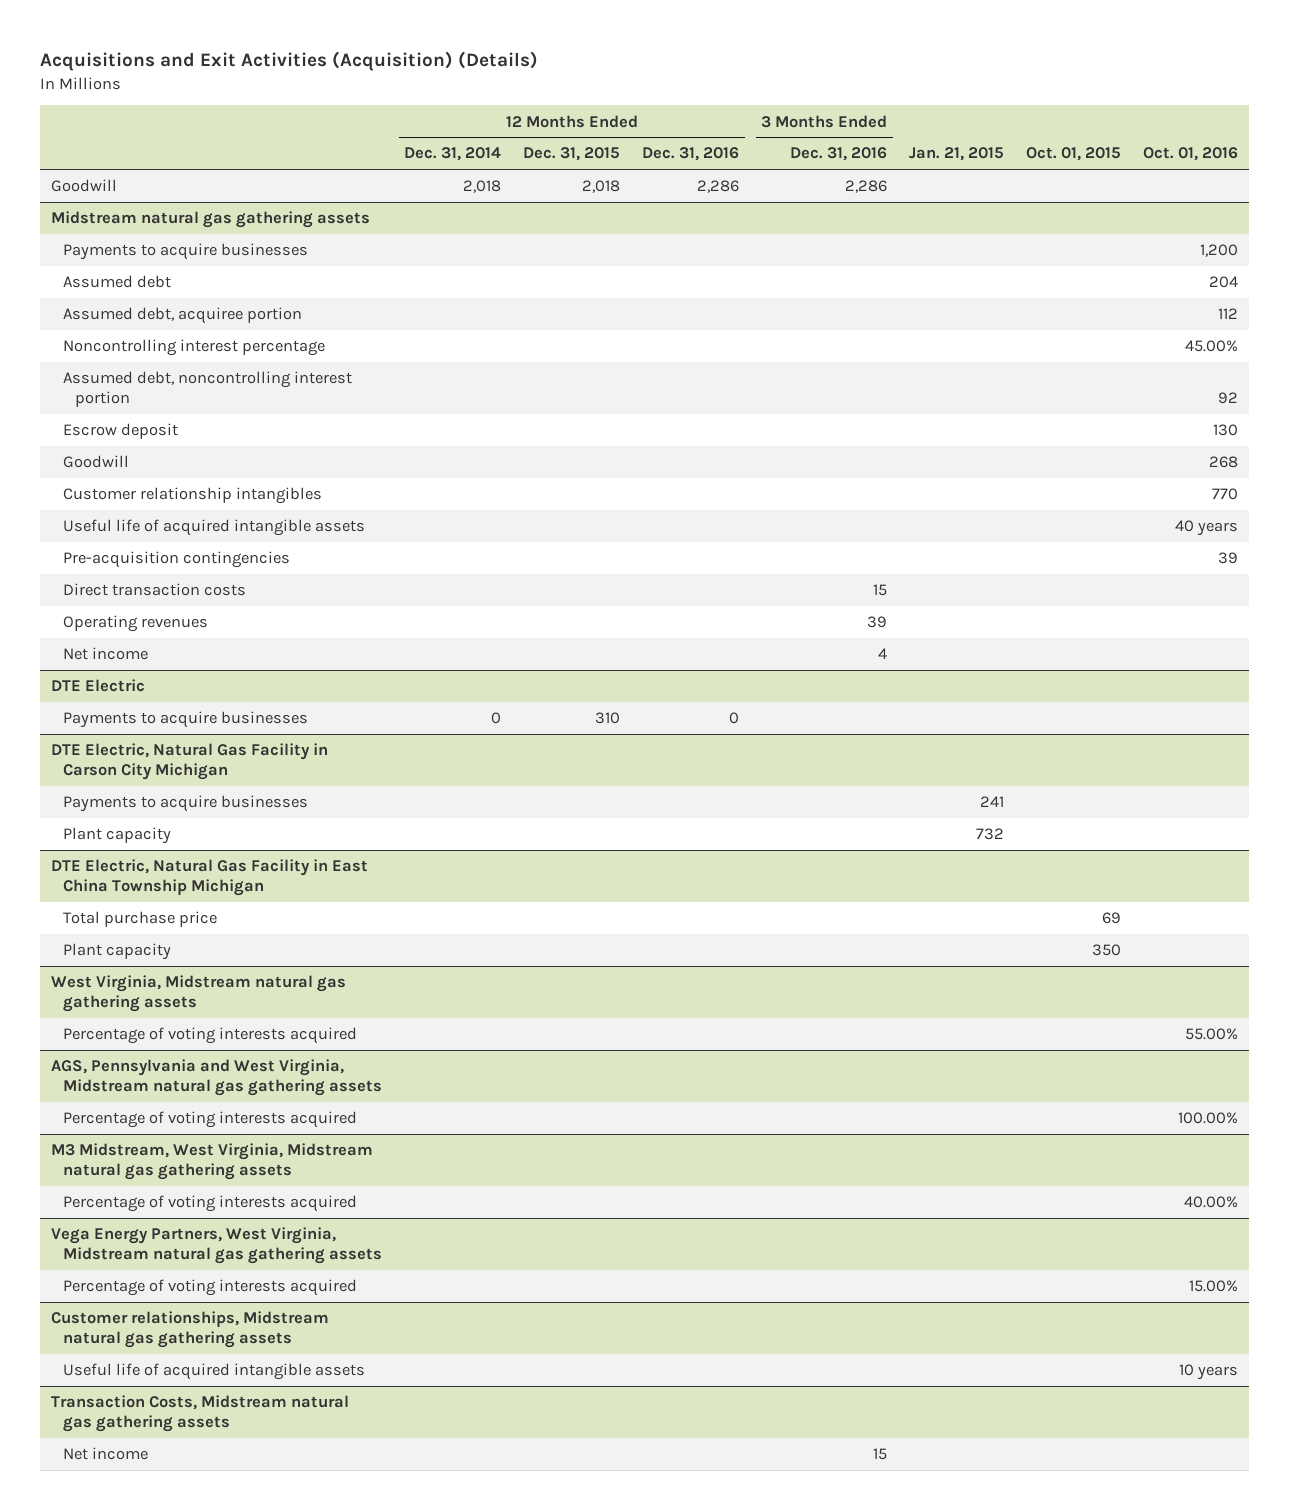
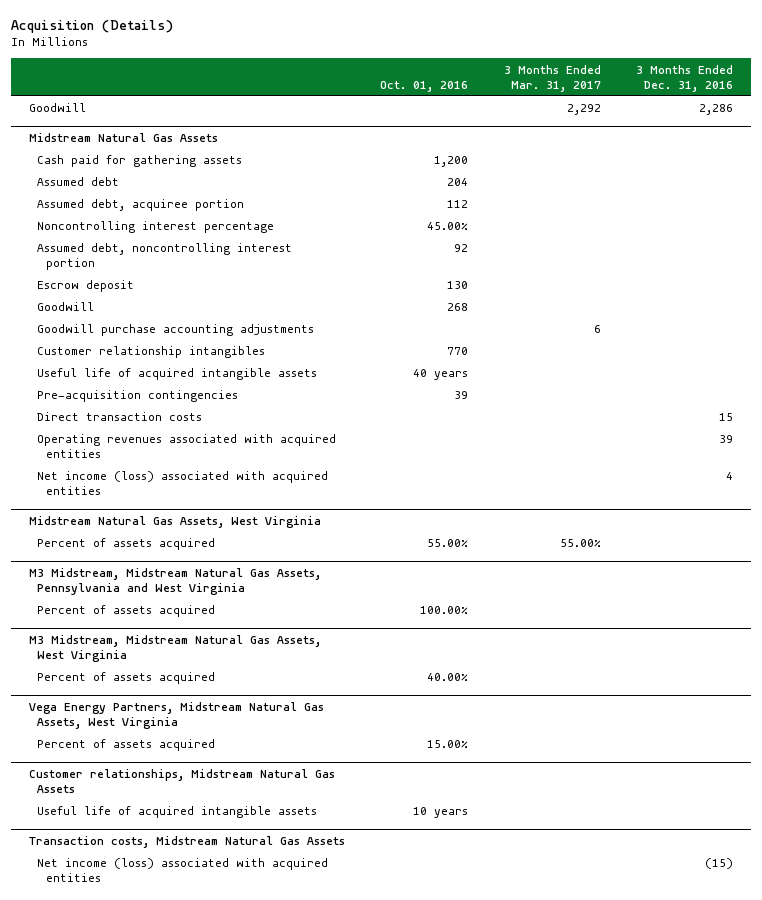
- Acquisitions and Exit Activities (Acquisition) (Details)
+ Acquisition (Details)
- | 12 Months Ended Dec. 31, 2014 | 12 Months Ended Dec. 31, 2015 | 12 Months Ended Dec. 31, 2016 | 3 Months Ended Dec. 31, 2016 | Jan. 21, 2015 | Oct. 01, 2015 | Oct. 01, 2016
+ | Oct. 01, 2016 | 3 Months Ended Mar. 31, 2017 | 3 Months Ended Dec. 31, 2016
- Midstream natural gas gathering assets
- Payments to acquire businesses | | | | | | | 1,200
+ Midstream Natural Gas Assets
+ Cash paid for gathering assets | 1,200 | |
+ Goodwill purchase accounting adjustments | | 6 |
- Operating revenues | | | | 39 | | |
- Net income | | | | 4 | | |
- DTE Electric
- Payments to acquire businesses | 0 | 310 | 0 | | | |
- DTE Electric, Natural Gas Facility in Carson City Michigan
- Payments to acquire businesses | | | | | 241 | |
- Plant capacity | | | | | 732 | |
- DTE Electric, Natural Gas Facility in East China Township Michigan
- Total purchase price | | | | | | 69 |
- Plant capacity | | | | | | 350 |
- West Virginia, Midstream natural gas gathering assets
- Percentage of voting interests acquired | | | | | | | 55.00%
- AGS, Pennsylvania and West Virginia, Midstream natural gas gathering assets
- Percentage of voting interests acquired | | | | | | | 100.00%
- M3 Midstream, West Virginia, Midstream natural gas gathering assets
- Percentage of voting interests acquired | | | | | | | 40.00%
- Vega Energy Partners, West Virginia, Midstream natural gas gathering assets
- Percentage of voting interests acquired | | | | | | | 15.00%
- Customer relationships, Midstream natural gas gathering assets
+ Operating revenues associated with acquired entities | | | 39
+ Net income (loss) associated with acquired entities | | | 4
+ Midstream Natural Gas Assets, West Virginia
+ Percent of assets acquired | 55.00% | 55.00% |
+ M3 Midstream, Midstream Natural Gas Assets, Pennsylvania and West Virginia
+ Percent of assets acquired | 100.00% | |
+ M3 Midstream, Midstream Natural Gas Assets, West Virginia
+ Percent of assets acquired | 40.00% | |
+ Vega Energy Partners, Midstream Natural Gas Assets, West Virginia
+ Percent of assets acquired | 15.00% | |
+ Customer relationships, Midstream Natural Gas Assets
- Transaction Costs, Midstream natural gas gathering assets
- Net income | | | | 15 | | |
+ Transaction costs, Midstream Natural Gas Assets
+ Net income (loss) associated with acquired entities | | | (15)

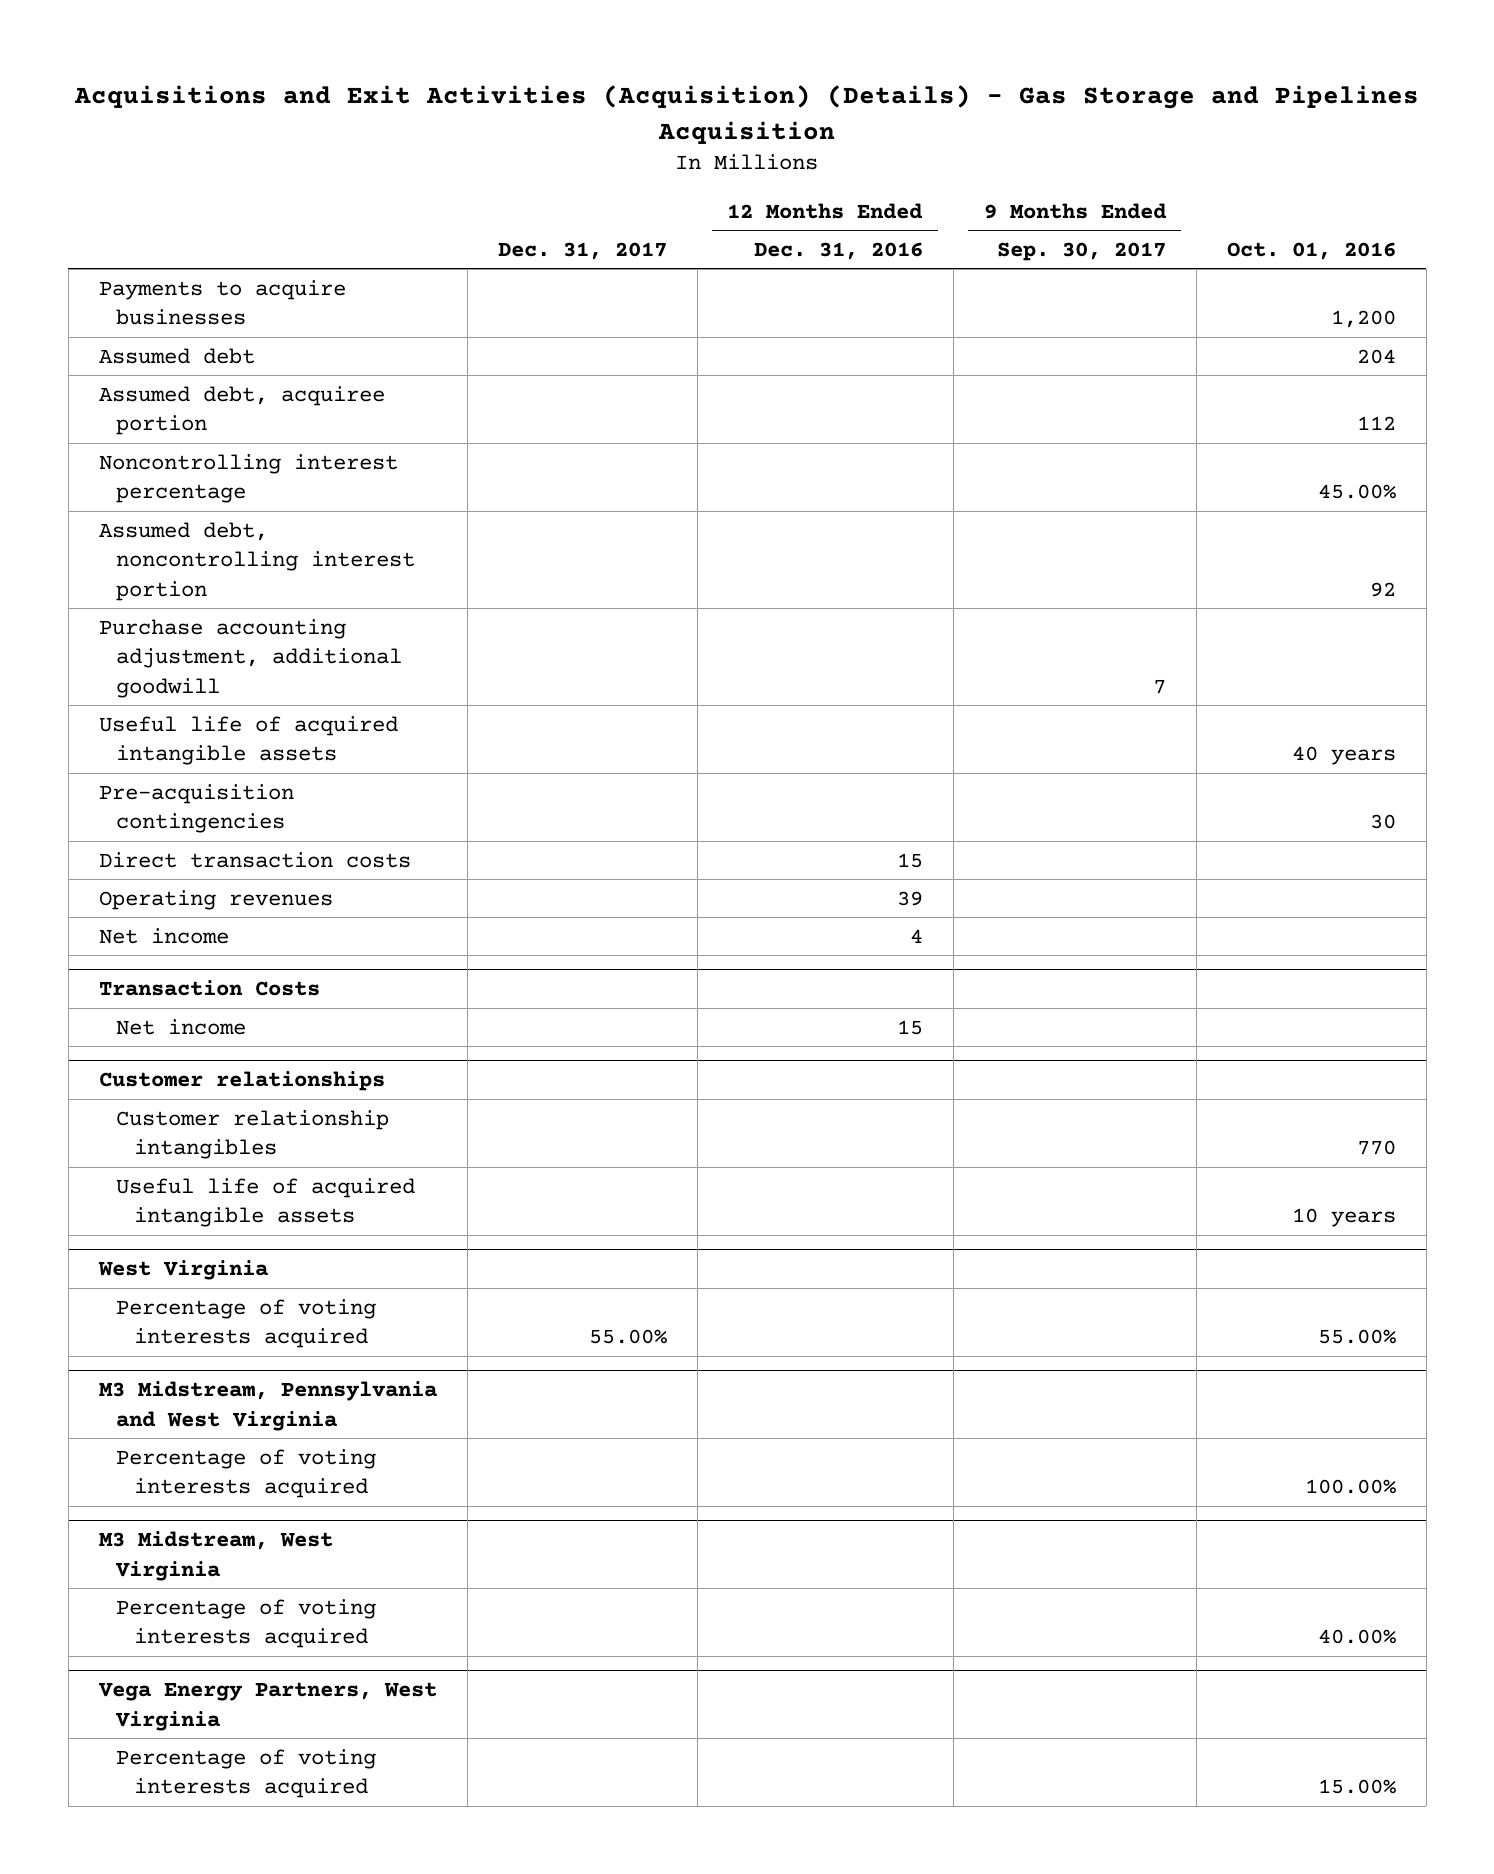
- Acquisition (Details)
+ Acquisitions and Exit Activities (Acquisition) (Details) - Gas Storage and Pipelines Acquisition
- | Oct. 01, 2016 | 3 Months Ended Mar. 31, 2017 | 3 Months Ended Dec. 31, 2016
+ | Dec. 31, 2017 | 12 Months Ended Dec. 31, 2016 | 9 Months Ended Sep. 30, 2017 | Oct. 01, 2016
- Goodwill | | 2,292 | 2,286
- Midstream Natural Gas Assets
- Cash paid for gathering assets | 1,200 | |
+ Payments to acquire businesses | | | | 1,200
- Escrow deposit | 130 | |
- Goodwill | 268 | |
- Goodwill purchase accounting adjustments | | 6 |
- Customer relationship intangibles | 770 | |
+ Purchase accounting adjustment, additional goodwill | | | 7 |
- Pre-acquisition contingencies | 39 | |
+ Pre-acquisition contingencies | | | | 30
- Operating revenues associated with acquired entities | | | 39
- Net income (loss) associated with acquired entities | | | 4
- Midstream Natural Gas Assets, West Virginia
- Percent of assets acquired | 55.00% | 55.00% |
- M3 Midstream, Midstream Natural Gas Assets, Pennsylvania and West Virginia
- Percent of assets acquired | 100.00% | |
- M3 Midstream, Midstream Natural Gas Assets, West Virginia
- Percent of assets acquired | 40.00% | |
- Vega Energy Partners, Midstream Natural Gas Assets, West Virginia
- Percent of assets acquired | 15.00% | |
- Customer relationships, Midstream Natural Gas Assets
+ Operating revenues | | 39 | |
+ Net income | | 4 | |
+ Transaction Costs
+ Net income | | 15 | |
+ Customer relationships
+ Customer relationship intangibles | | | | 770
- Transaction costs, Midstream Natural Gas Assets
- Net income (loss) associated with acquired entities | | | (15)
+ West Virginia
+ Percentage of voting interests acquired | 55.00% | | | 55.00%
+ M3 Midstream, Pennsylvania and West Virginia
+ Percentage of voting interests acquired | | | | 100.00%
+ M3 Midstream, West Virginia
+ Percentage of voting interests acquired | | | | 40.00%
+ Vega Energy Partners, West Virginia
+ Percentage of voting interests acquired | | | | 15.00%

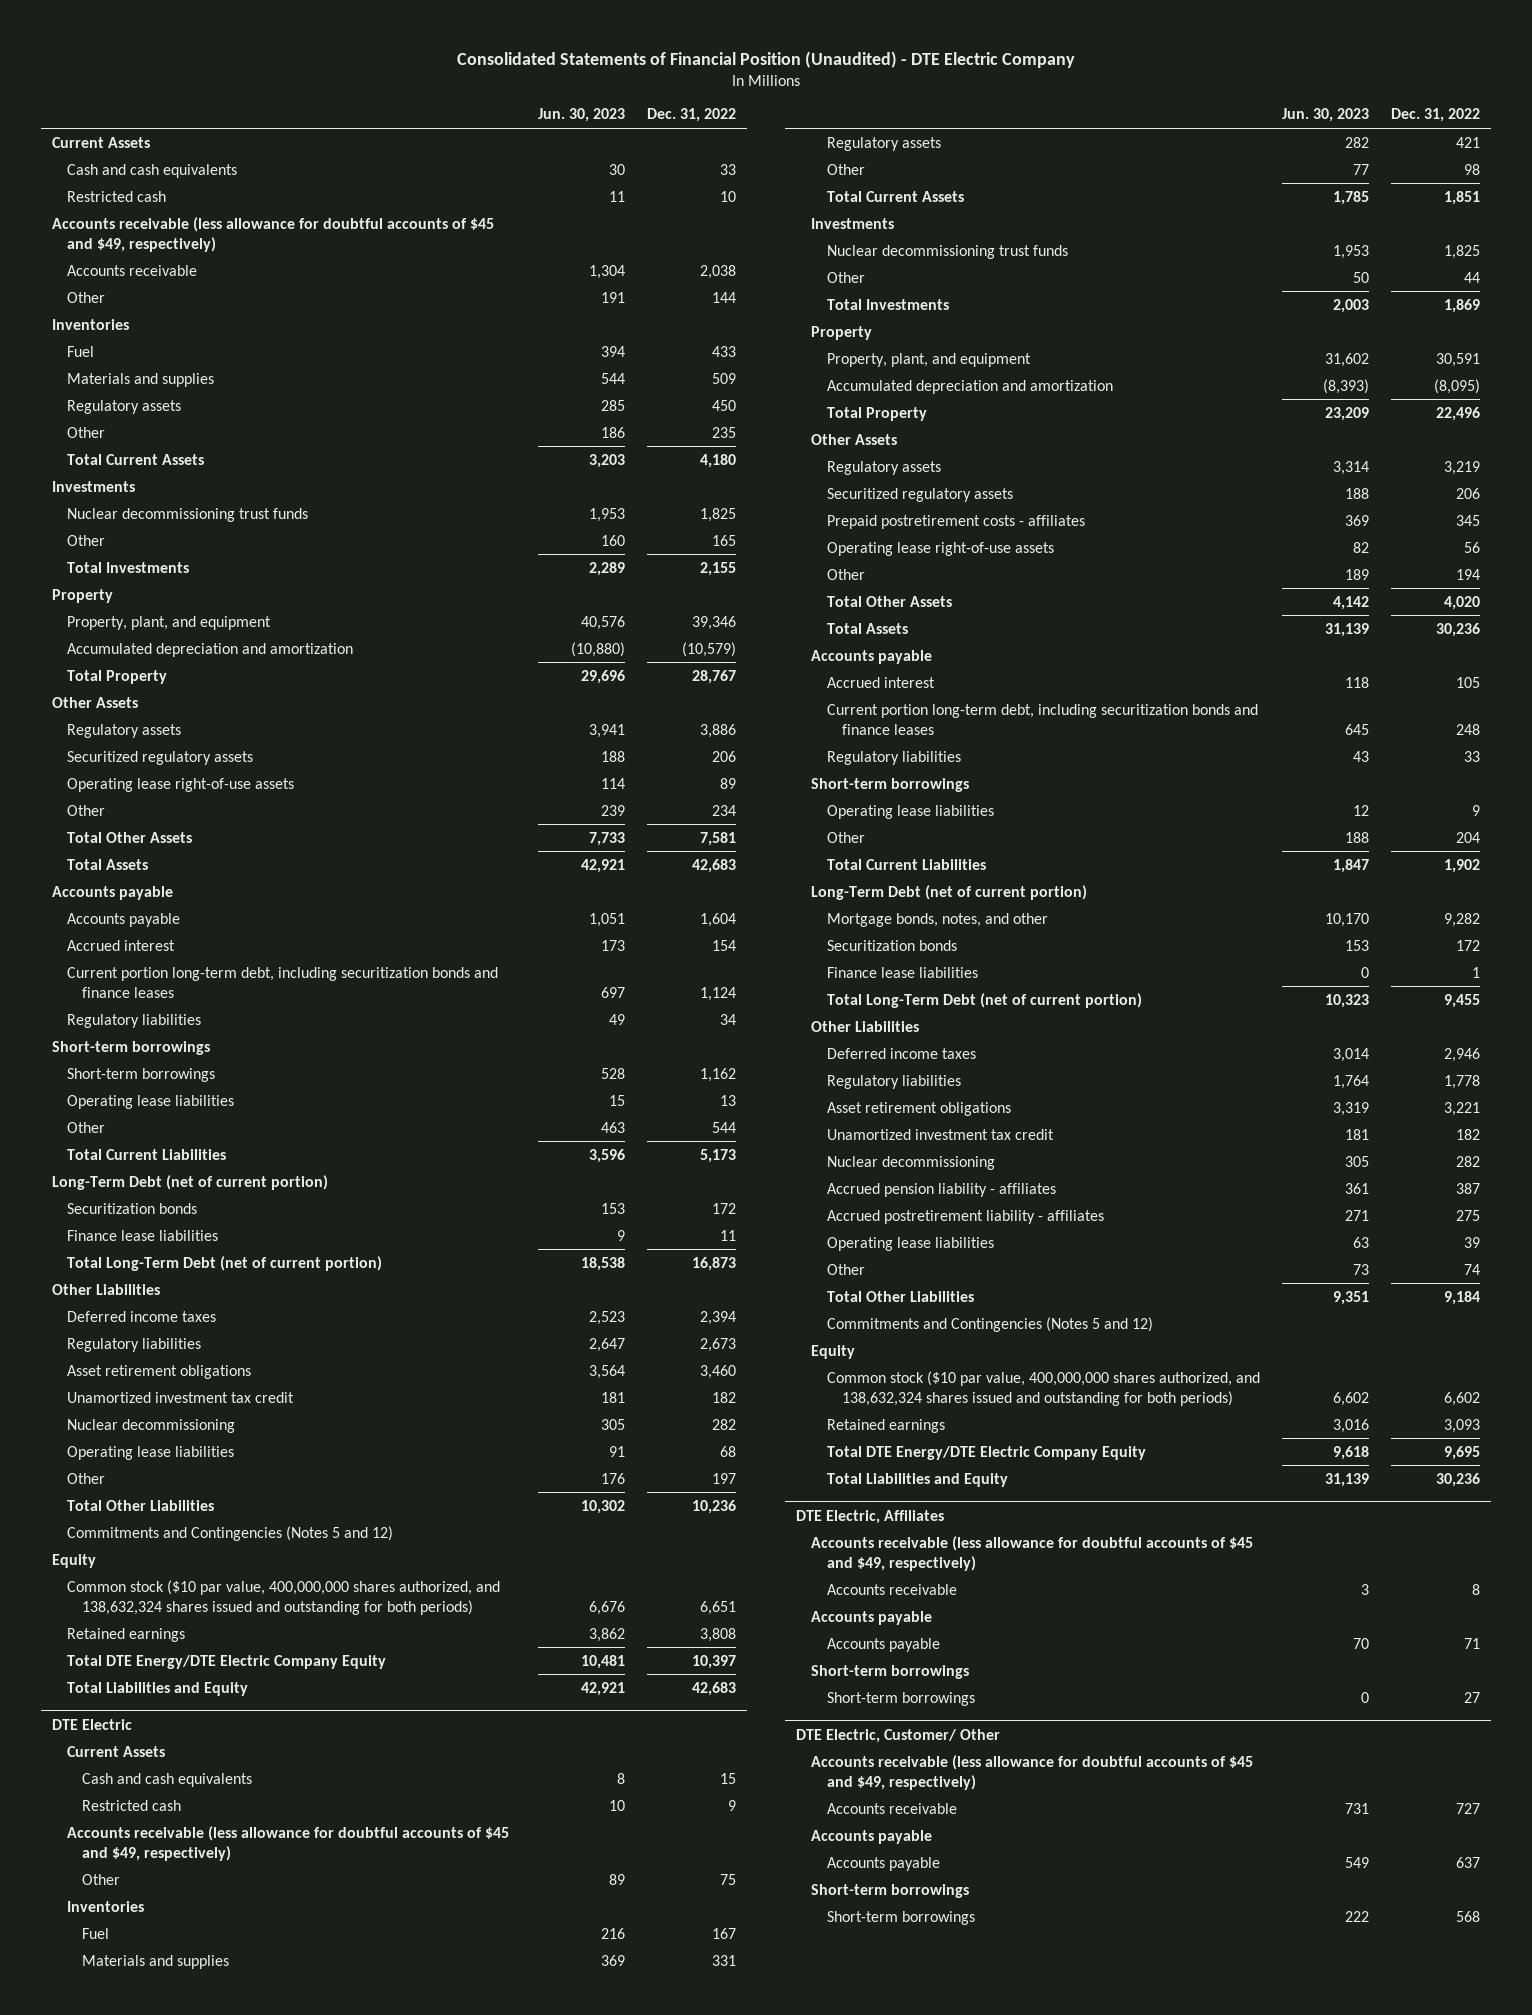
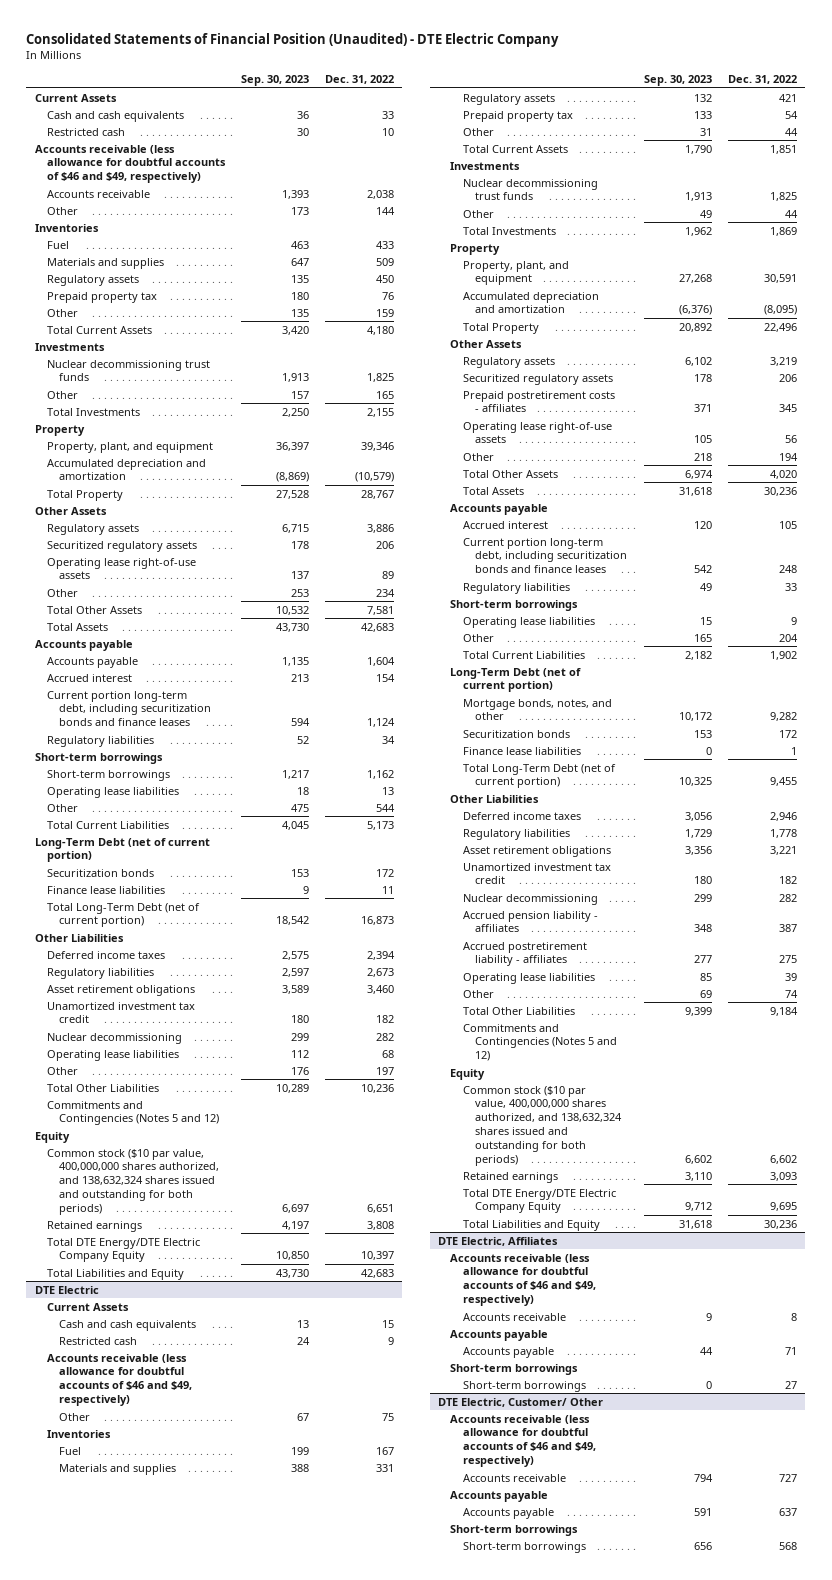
- | Jun. 30, 2023 | Dec. 31, 2022
+ | Sep. 30, 2023 | Dec. 31, 2022
- Accounts receivable (less allowance for doubtful accounts of $45 and $49, respectively)
+ Accounts receivable (less allowance for doubtful accounts of $46 and $49, respectively)
- Other | 186 | 235
+ Prepaid property tax | 180 | 76
+ Other | 135 | 159
@ DTE Electric
- Accounts receivable (less allowance for doubtful accounts of $45 and $49, respectively)
+ Accounts receivable (less allowance for doubtful accounts of $46 and $49, respectively)
- Other | 77 | 98
+ Prepaid property tax | 133 | 54
+ Other | 31 | 44
@ DTE Electric, Affiliates
- Accounts receivable (less allowance for doubtful accounts of $45 and $49, respectively)
+ Accounts receivable (less allowance for doubtful accounts of $46 and $49, respectively)
@ DTE Electric, Customer/ Other
- Accounts receivable (less allowance for doubtful accounts of $45 and $49, respectively)
+ Accounts receivable (less allowance for doubtful accounts of $46 and $49, respectively)

